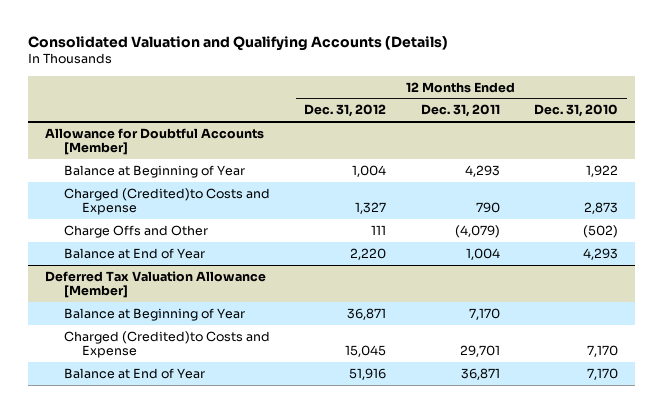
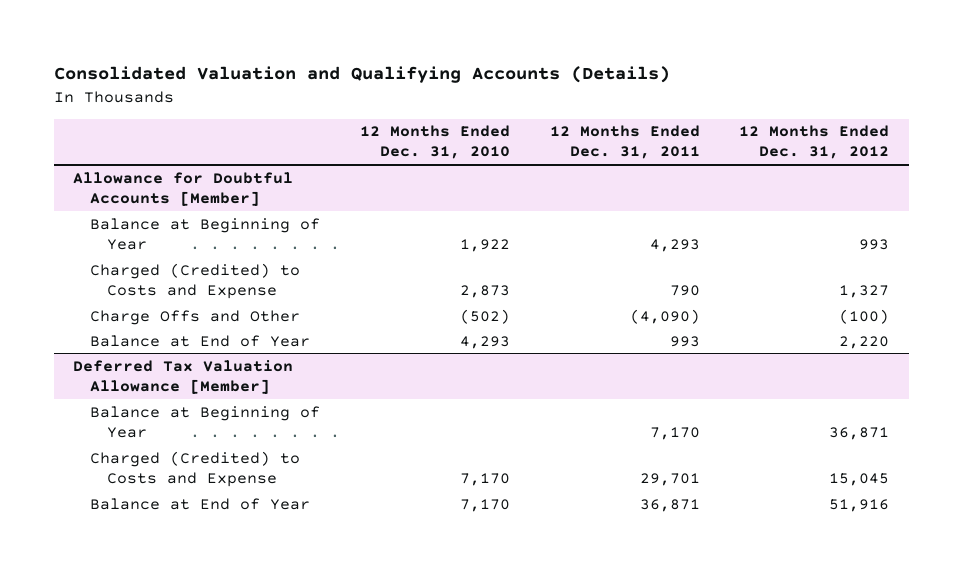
- | 12 Months Ended Dec. 31, 2012 | 12 Months Ended Dec. 31, 2011 | 12 Months Ended Dec. 31, 2010
+ | 12 Months Ended Dec. 31, 2010 | 12 Months Ended Dec. 31, 2011 | 12 Months Ended Dec. 31, 2012
@ Allowance for Doubtful Accounts [Member]
- Balance at Beginning of Year | 1,004 | 4,293 | 1,922
- Charged (Credited)to Costs and Expense | 1,327 | 790 | 2,873
- Charge Offs and Other | 111 | (4,079) | (502)
- Balance at End of Year | 2,220 | 1,004 | 4,293
+ Balance at Beginning of Year | 1,922 | 4,293 | 993
+ Charged (Credited) to Costs and Expense | 2,873 | 790 | 1,327
+ Charge Offs and Other | (502) | (4,090) | (100)
+ Balance at End of Year | 4,293 | 993 | 2,220
@ Deferred Tax Valuation Allowance [Member]
- Charged (Credited)to Costs and Expense | 15,045 | 29,701 | 7,170
+ Charged (Credited) to Costs and Expense | 7,170 | 29,701 | 15,045

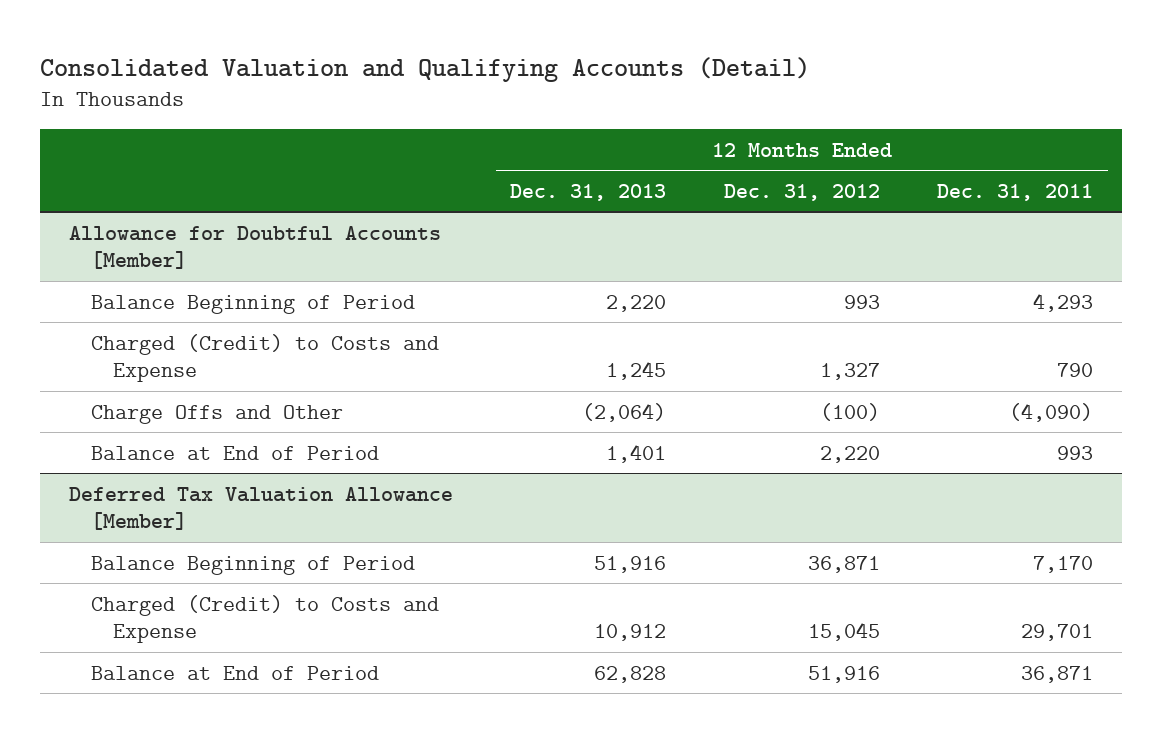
- Consolidated Valuation and Qualifying Accounts (Details)
+ Consolidated Valuation and Qualifying Accounts (Detail)
- | 12 Months Ended Dec. 31, 2010 | 12 Months Ended Dec. 31, 2011 | 12 Months Ended Dec. 31, 2012
+ | 12 Months Ended Dec. 31, 2013 | 12 Months Ended Dec. 31, 2012 | 12 Months Ended Dec. 31, 2011
@ Allowance for Doubtful Accounts [Member]
- Balance at Beginning of Year | 1,922 | 4,293 | 993
- Charged (Credited) to Costs and Expense | 2,873 | 790 | 1,327
+ Balance Beginning of Period | 2,220 | 993 | 4,293
+ Charged (Credit) to Costs and Expense | 1,245 | 1,327 | 790
- Balance at End of Year | 4,293 | 993 | 2,220
+ Balance at End of Period | 1,401 | 2,220 | 993
@ Deferred Tax Valuation Allowance [Member]
- Balance at Beginning of Year | | 7,170 | 36,871
- Charged (Credited) to Costs and Expense | 7,170 | 29,701 | 15,045
- Balance at End of Year | 7,170 | 36,871 | 51,916
+ Balance Beginning of Period | 51,916 | 36,871 | 7,170
+ Charged (Credit) to Costs and Expense | 10,912 | 15,045 | 29,701
+ Balance at End of Period | 62,828 | 51,916 | 36,871

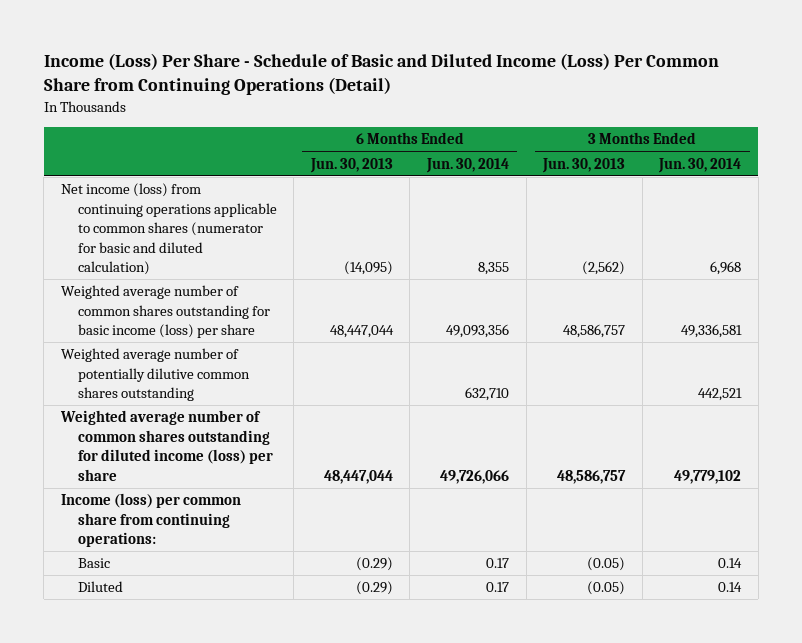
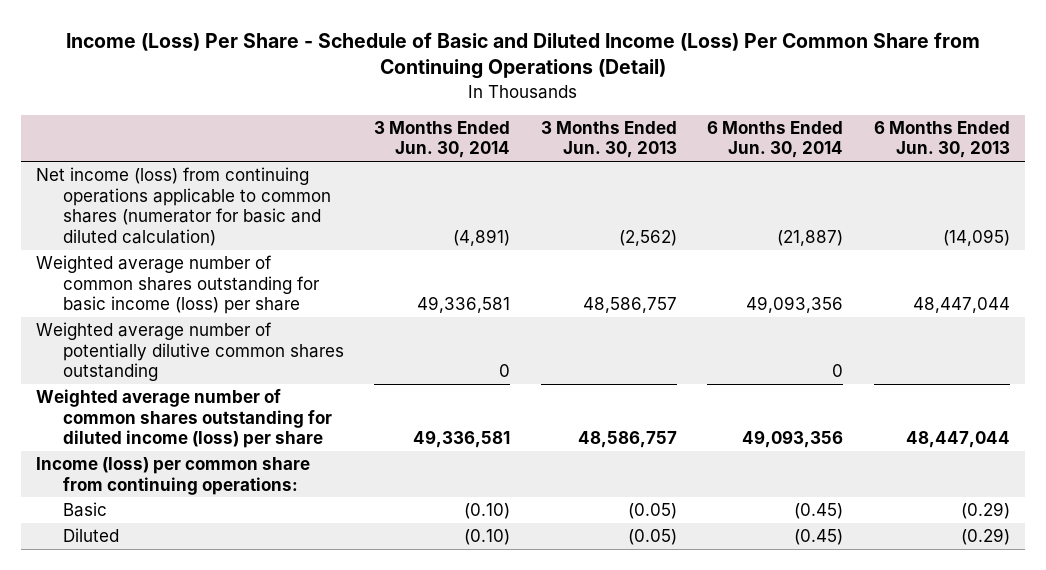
- | 6 Months Ended Jun. 30, 2013 | 6 Months Ended Jun. 30, 2014 | 3 Months Ended Jun. 30, 2013 | 3 Months Ended Jun. 30, 2014
+ | 3 Months Ended Jun. 30, 2014 | 3 Months Ended Jun. 30, 2013 | 6 Months Ended Jun. 30, 2014 | 6 Months Ended Jun. 30, 2013
- Net income (loss) from continuing operations applicable to common shares (numerator for basic and diluted calculation) | (14,095) | 8,355 | (2,562) | 6,968
+ Net income (loss) from continuing operations applicable to common shares (numerator for basic and diluted calculation) | (4,891) | (2,562) | (21,887) | (14,095)
- Weighted average number of potentially dilutive common shares outstanding | | 632,710 | | 442,521
- Weighted average number of common shares outstanding for diluted income (loss) per share | 48,447,044 | 49,726,066 | 48,586,757 | 49,779,102
+ Weighted average number of potentially dilutive common shares outstanding | 0 | | 0 |
+ Weighted average number of common shares outstanding for diluted income (loss) per share | 49,336,581 | 48,586,757 | 49,093,356 | 48,447,044
- Basic | (0.29) | 0.17 | (0.05) | 0.14
- Diluted | (0.29) | 0.17 | (0.05) | 0.14
+ Basic | (0.10) | (0.05) | (0.45) | (0.29)
+ Diluted | (0.10) | (0.05) | (0.45) | (0.29)

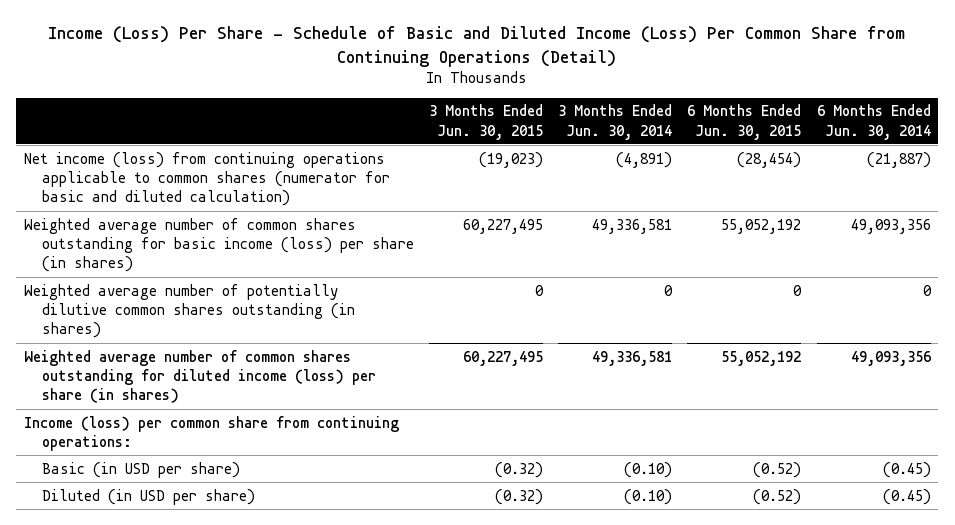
- | 3 Months Ended Jun. 30, 2014 | 3 Months Ended Jun. 30, 2013 | 6 Months Ended Jun. 30, 2014 | 6 Months Ended Jun. 30, 2013
+ | 3 Months Ended Jun. 30, 2015 | 3 Months Ended Jun. 30, 2014 | 6 Months Ended Jun. 30, 2015 | 6 Months Ended Jun. 30, 2014
- Weighted average number of common shares outstanding for basic income (loss) per share | 49,336,581 | 48,586,757 | 49,093,356 | 48,447,044
- Weighted average number of potentially dilutive common shares outstanding | 0 | | 0 |
- Weighted average number of common shares outstanding for diluted income (loss) per share | 49,336,581 | 48,586,757 | 49,093,356 | 48,447,044
+ Weighted average number of common shares outstanding for basic income (loss) per share (in shares) | 60,227,495 | 49,336,581 | 55,052,192 | 49,093,356
+ Weighted average number of potentially dilutive common shares outstanding (in shares) | 0 | 0 | 0 | 0
+ Weighted average number of common shares outstanding for diluted income (loss) per share (in shares) | 60,227,495 | 49,336,581 | 55,052,192 | 49,093,356
- Basic | (0.10) | (0.05) | (0.45) | (0.29)
- Diluted | (0.10) | (0.05) | (0.45) | (0.29)
+ Basic (in USD per share) | (0.32) | (0.10) | (0.52) | (0.45)
+ Diluted (in USD per share) | (0.32) | (0.10) | (0.52) | (0.45)

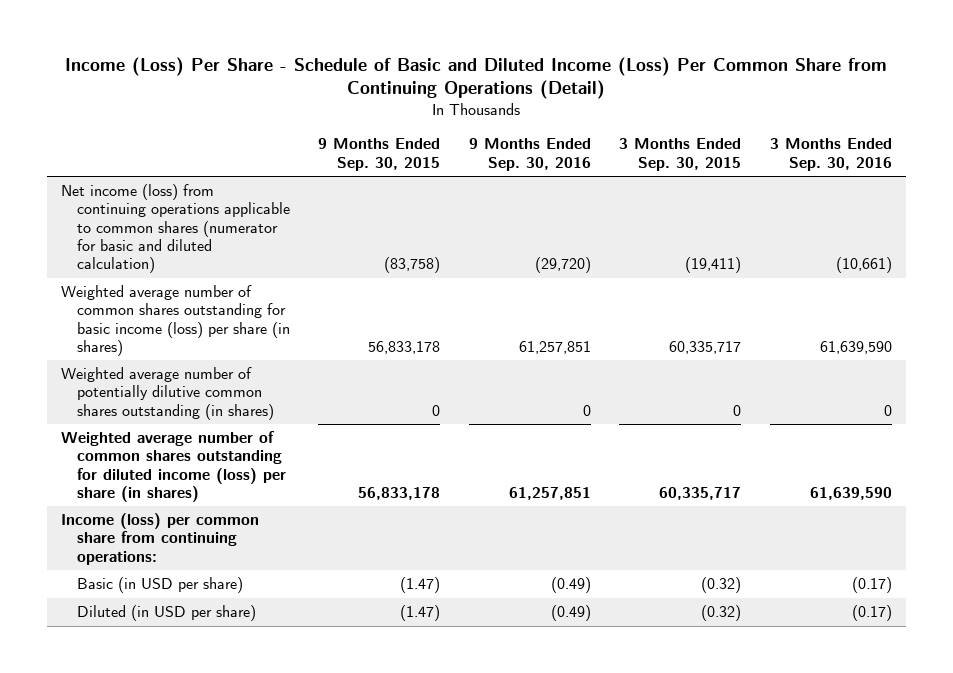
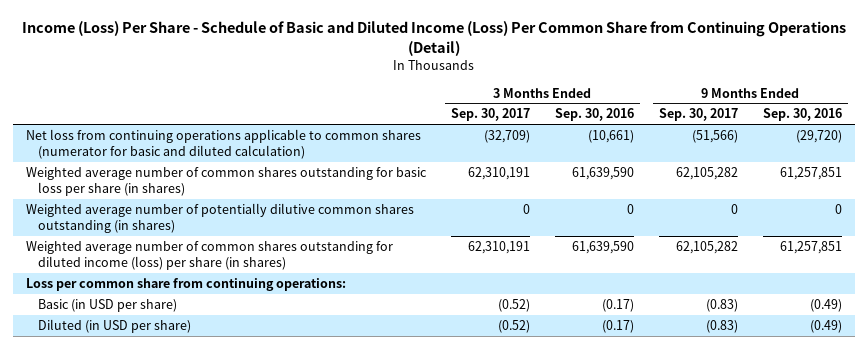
- | 9 Months Ended Sep. 30, 2015 | 9 Months Ended Sep. 30, 2016 | 3 Months Ended Sep. 30, 2015 | 3 Months Ended Sep. 30, 2016
+ | 3 Months Ended Sep. 30, 2017 | 3 Months Ended Sep. 30, 2016 | 9 Months Ended Sep. 30, 2017 | 9 Months Ended Sep. 30, 2016
- Net income (loss) from continuing operations applicable to common shares (numerator for basic and diluted calculation) | (83,758) | (29,720) | (19,411) | (10,661)
- Weighted average number of common shares outstanding for basic income (loss) per share (in shares) | 56,833,178 | 61,257,851 | 60,335,717 | 61,639,590
+ Net loss from continuing operations applicable to common shares (numerator for basic and diluted calculation) | (32,709) | (10,661) | (51,566) | (29,720)
+ Weighted average number of common shares outstanding for basic loss per share (in shares) | 62,310,191 | 61,639,590 | 62,105,282 | 61,257,851
- Income (loss) per common share from continuing operations:
+ Loss per common share from continuing operations:

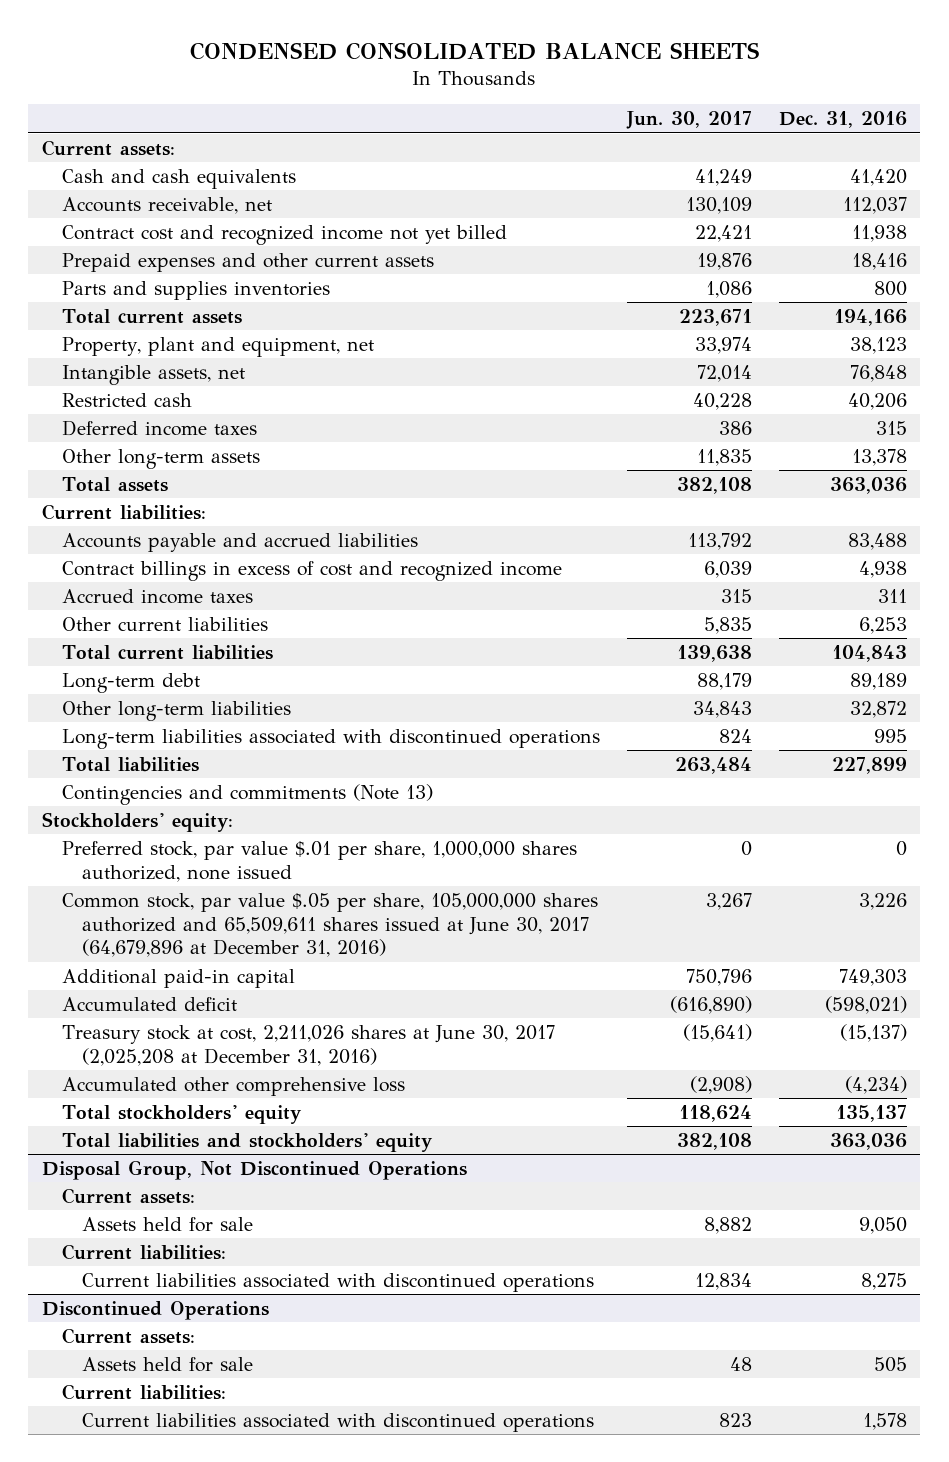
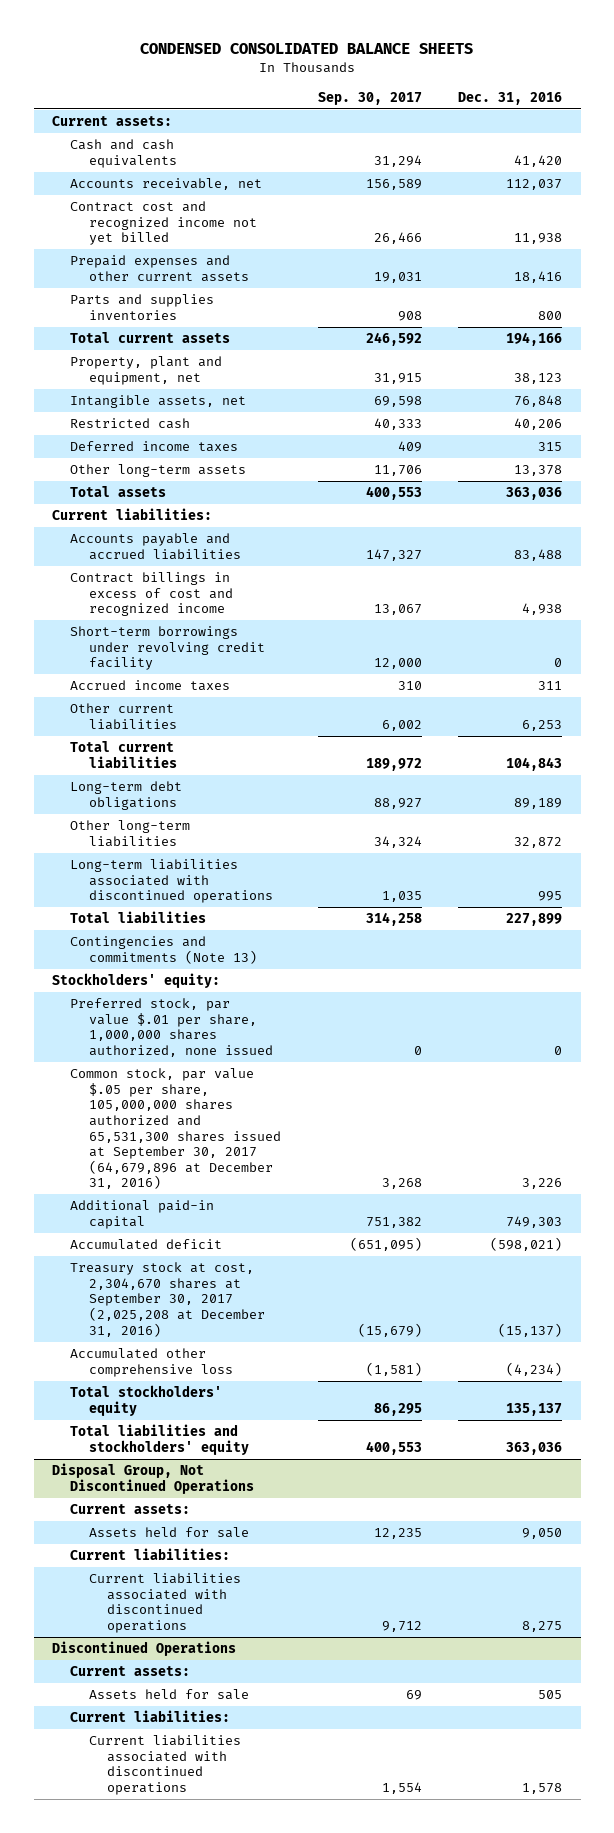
- | Jun. 30, 2017 | Dec. 31, 2016
+ | Sep. 30, 2017 | Dec. 31, 2016
+ Short-term borrowings under revolving credit facility | 12,000 | 0
- Long-term debt | 88,179 | 89,189
+ Long-term debt obligations | 88,927 | 89,189
- Common stock, par value $.05 per share, 105,000,000 shares authorized and 65,509,611 shares issued at June 30, 2017 (64,679,896 at December 31, 2016) | 3,267 | 3,226
+ Common stock, par value $.05 per share, 105,000,000 shares authorized and 65,531,300 shares issued at September 30, 2017 (64,679,896 at December 31, 2016) | 3,268 | 3,226
- Treasury stock at cost, 2,211,026 shares at June 30, 2017 (2,025,208 at December 31, 2016) | (15,641) | (15,137)
+ Treasury stock at cost, 2,304,670 shares at September 30, 2017 (2,025,208 at December 31, 2016) | (15,679) | (15,137)

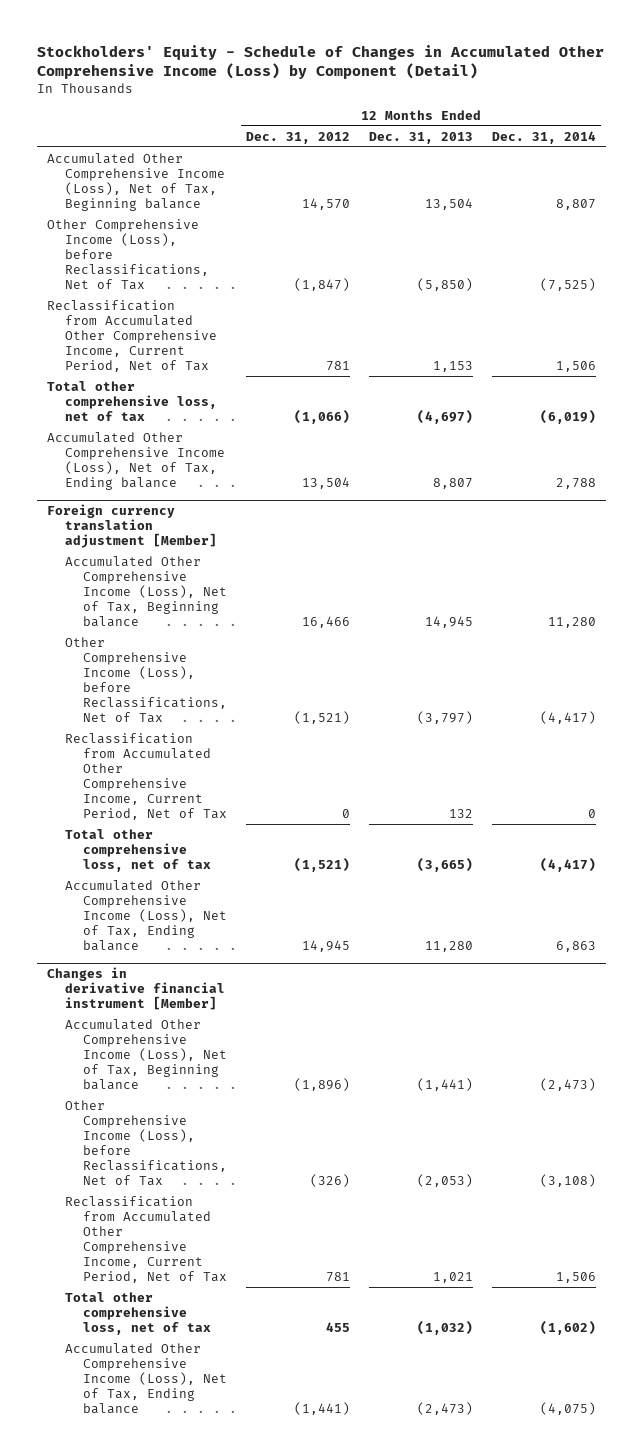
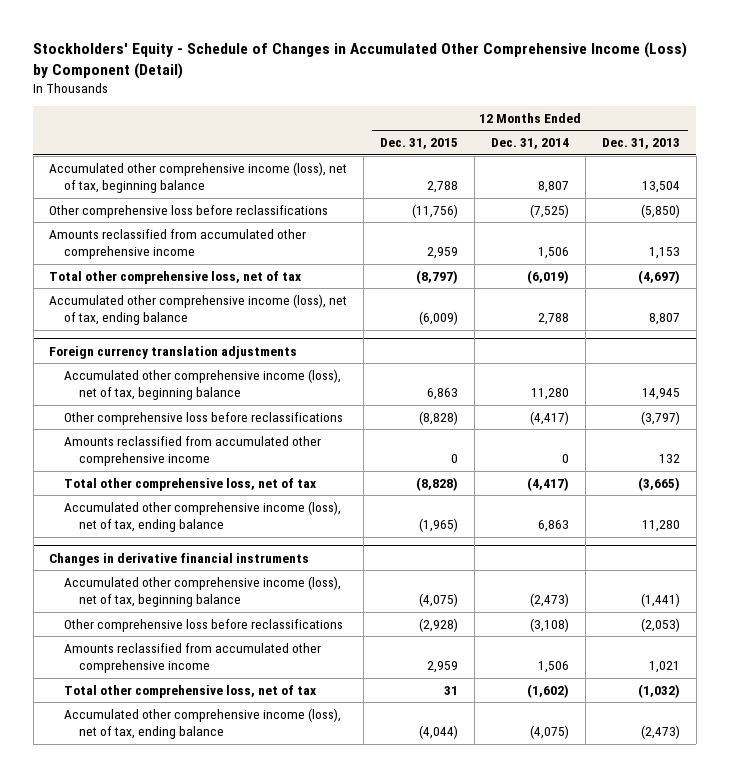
- | 12 Months Ended Dec. 31, 2012 | 12 Months Ended Dec. 31, 2013 | 12 Months Ended Dec. 31, 2014
+ | 12 Months Ended Dec. 31, 2015 | 12 Months Ended Dec. 31, 2014 | 12 Months Ended Dec. 31, 2013
- Accumulated Other Comprehensive Income (Loss), Net of Tax, Beginning balance | 14,570 | 13,504 | 8,807
- Other Comprehensive Income (Loss), before Reclassifications, Net of Tax | (1,847) | (5,850) | (7,525)
- Reclassification from Accumulated Other Comprehensive Income, Current Period, Net of Tax | 781 | 1,153 | 1,506
+ Accumulated other comprehensive income (loss), net of tax, beginning balance | 2,788 | 8,807 | 13,504
+ Other comprehensive loss before reclassifications | (11,756) | (7,525) | (5,850)
+ Amounts reclassified from accumulated other comprehensive income | 2,959 | 1,506 | 1,153
- Accumulated Other Comprehensive Income (Loss), Net of Tax, Ending balance | 13,504 | 8,807 | 2,788
- Foreign currency translation adjustment [Member]
- Accumulated Other Comprehensive Income (Loss), Net of Tax, Beginning balance | 16,466 | 14,945 | 11,280
- Other Comprehensive Income (Loss), before Reclassifications, Net of Tax | (1,521) | (3,797) | (4,417)
- Reclassification from Accumulated Other Comprehensive Income, Current Period, Net of Tax | 0 | 132 | 0
+ Accumulated other comprehensive income (loss), net of tax, ending balance | (6,009) | 2,788 | 8,807
+ Foreign currency translation adjustments
+ Accumulated other comprehensive income (loss), net of tax, beginning balance | 6,863 | 11,280 | 14,945
+ Other comprehensive loss before reclassifications | (8,828) | (4,417) | (3,797)
+ Amounts reclassified from accumulated other comprehensive income | 0 | 0 | 132
- Accumulated Other Comprehensive Income (Loss), Net of Tax, Ending balance | 14,945 | 11,280 | 6,863
- Changes in derivative financial instrument [Member]
- Accumulated Other Comprehensive Income (Loss), Net of Tax, Beginning balance | (1,896) | (1,441) | (2,473)
- Other Comprehensive Income (Loss), before Reclassifications, Net of Tax | (326) | (2,053) | (3,108)
- Reclassification from Accumulated Other Comprehensive Income, Current Period, Net of Tax | 781 | 1,021 | 1,506
+ Accumulated other comprehensive income (loss), net of tax, ending balance | (1,965) | 6,863 | 11,280
+ Changes in derivative financial instruments
+ Accumulated other comprehensive income (loss), net of tax, beginning balance | (4,075) | (2,473) | (1,441)
+ Other comprehensive loss before reclassifications | (2,928) | (3,108) | (2,053)
+ Amounts reclassified from accumulated other comprehensive income | 2,959 | 1,506 | 1,021
- Accumulated Other Comprehensive Income (Loss), Net of Tax, Ending balance | (1,441) | (2,473) | (4,075)
+ Accumulated other comprehensive income (loss), net of tax, ending balance | (4,044) | (4,075) | (2,473)

